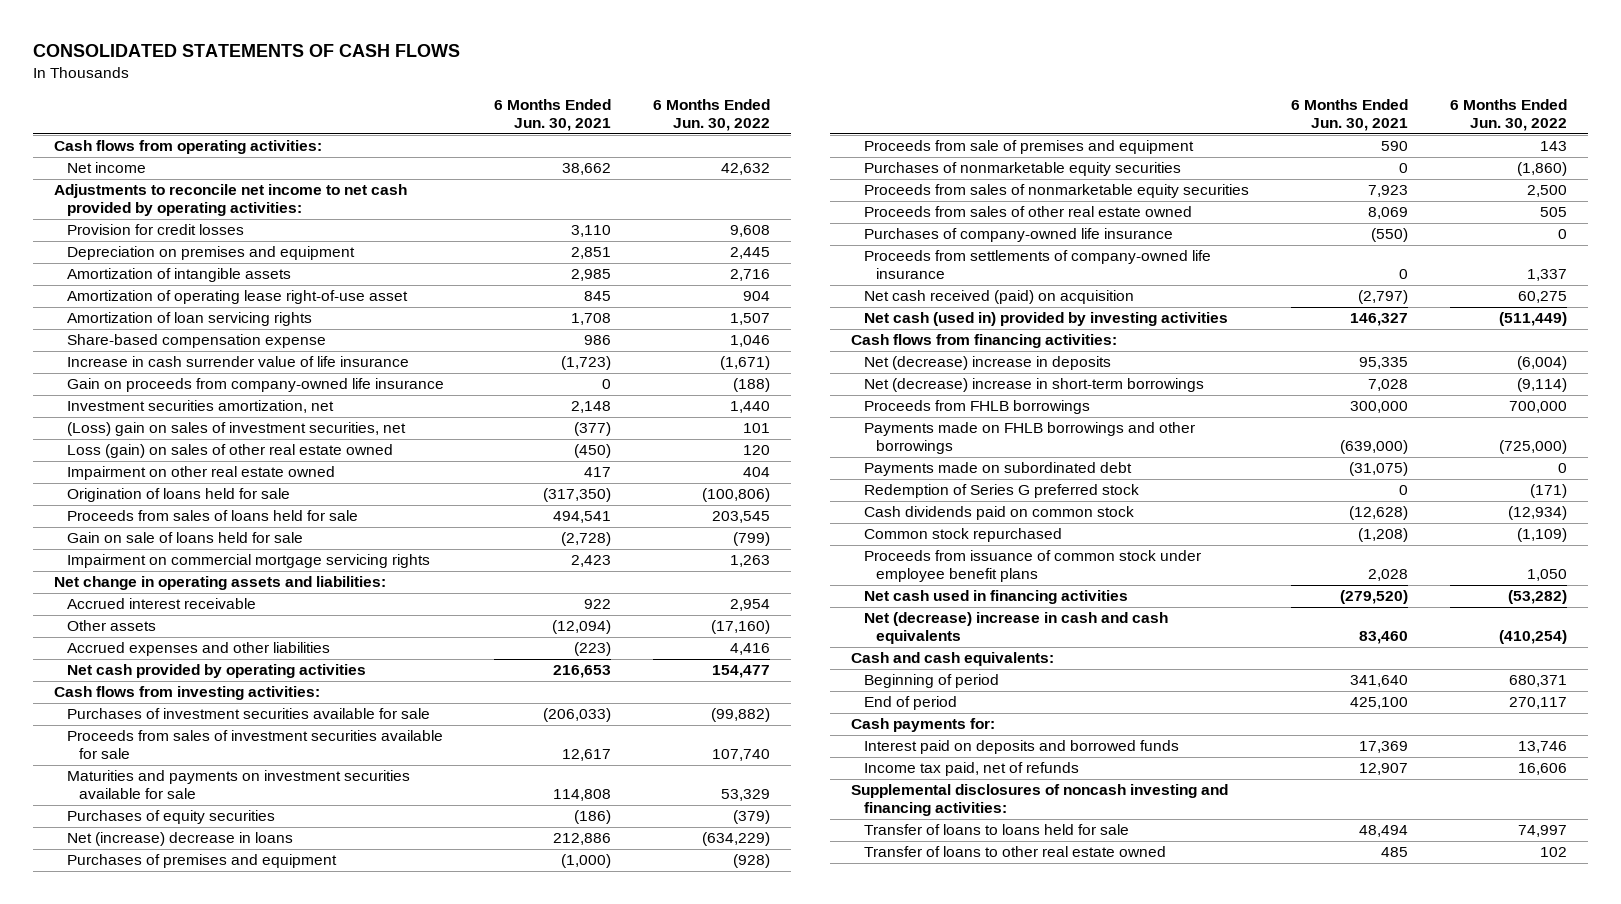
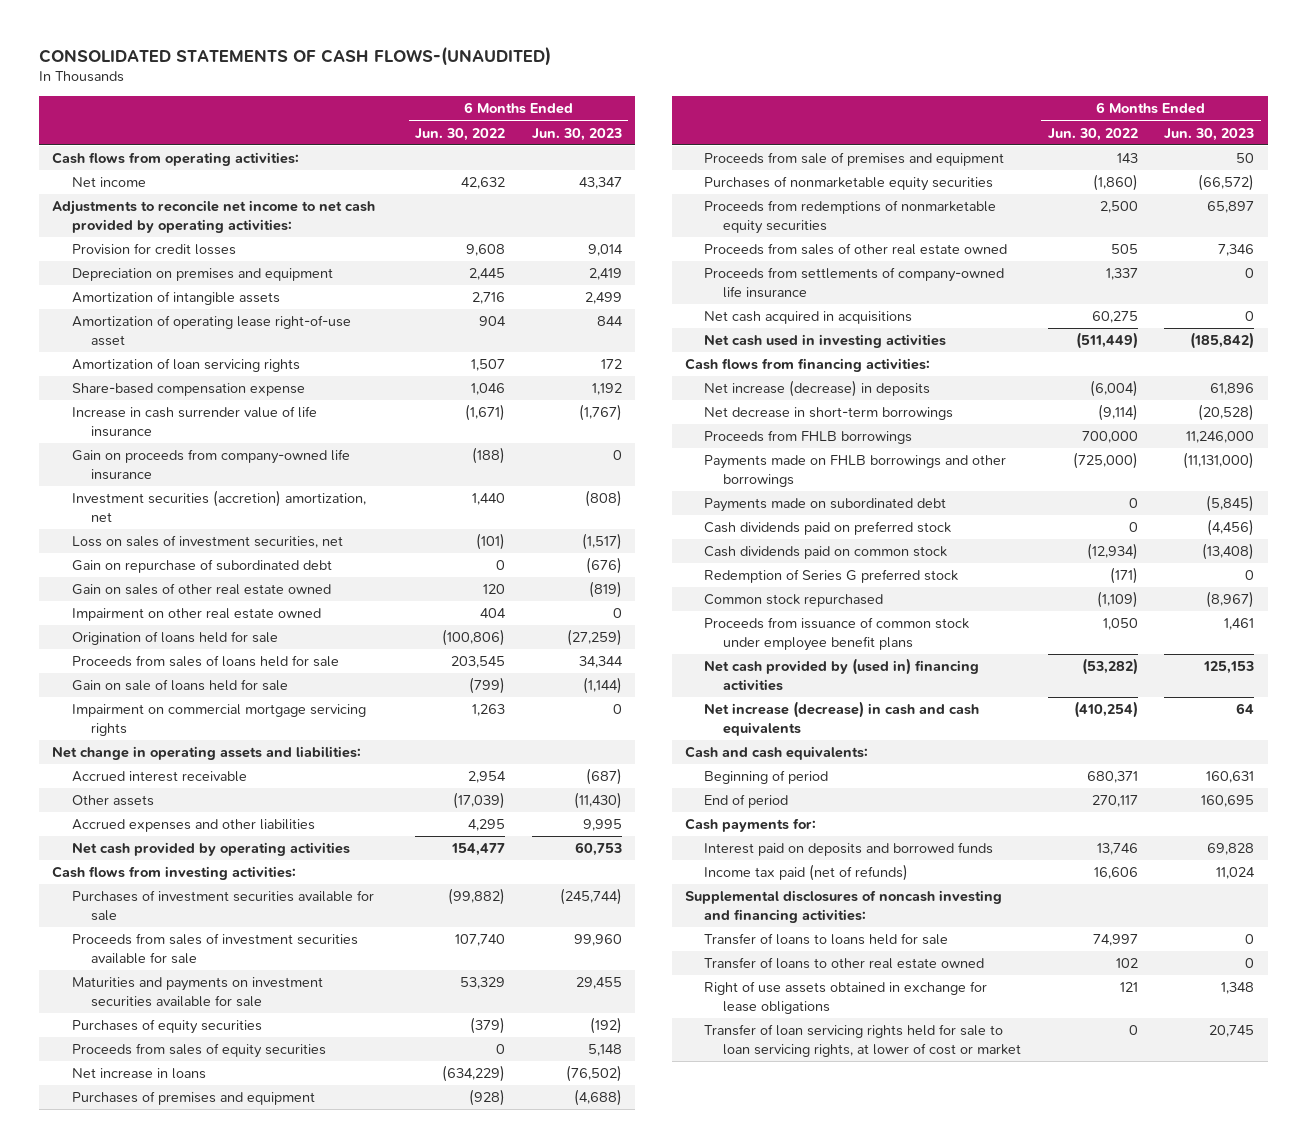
- CONSOLIDATED STATEMENTS OF CASH FLOWS
+ CONSOLIDATED STATEMENTS OF CASH FLOWS-(UNAUDITED)
- | 6 Months Ended Jun. 30, 2021 | 6 Months Ended Jun. 30, 2022
+ | 6 Months Ended Jun. 30, 2022 | 6 Months Ended Jun. 30, 2023
- Investment securities amortization, net | 2,148 | 1,440
- (Loss) gain on sales of investment securities, net | (377) | 101
- Loss (gain) on sales of other real estate owned | (450) | 120
+ Investment securities (accretion) amortization, net | 1,440 | (808)
+ Loss on sales of investment securities, net | (101) | (1,517)
+ Gain on repurchase of subordinated debt | 0 | (676)
+ Gain on sales of other real estate owned | 120 | (819)
- Other assets | (12,094) | (17,160)
- Accrued expenses and other liabilities | (223) | 4,416
+ Other assets | (17,039) | (11,430)
+ Accrued expenses and other liabilities | 4,295 | 9,995
- Net (increase) decrease in loans | 212,886 | (634,229)
+ Proceeds from sales of equity securities | 0 | 5,148
+ Net increase in loans | (634,229) | (76,502)
- Proceeds from sales of nonmarketable equity securities | 7,923 | 2,500
+ Proceeds from redemptions of nonmarketable equity securities | 2,500 | 65,897
- Purchases of company-owned life insurance | (550) | 0
- Net cash received (paid) on acquisition | (2,797) | 60,275
- Net cash (used in) provided by investing activities | 146,327 | (511,449)
+ Net cash acquired in acquisitions | 60,275 | 0
+ Net cash used in investing activities | (511,449) | (185,842)
- Net (decrease) increase in deposits | 95,335 | (6,004)
- Net (decrease) increase in short-term borrowings | 7,028 | (9,114)
+ Net increase (decrease) in deposits | (6,004) | 61,896
+ Net decrease in short-term borrowings | (9,114) | (20,528)
+ Cash dividends paid on preferred stock | 0 | (4,456)
moved down: Redemption of Series G preferred stock | (171) | 0
- Net cash used in financing activities | (279,520) | (53,282)
- Net (decrease) increase in cash and cash equivalents | 83,460 | (410,254)
+ Net cash provided by (used in) financing activities | (53,282) | 125,153
+ Net increase (decrease) in cash and cash equivalents | (410,254) | 64
- Income tax paid, net of refunds | 12,907 | 16,606
+ Income tax paid (net of refunds) | 16,606 | 11,024
+ Right of use assets obtained in exchange for lease obligations | 121 | 1,348
+ Transfer of loan servicing rights held for sale to loan servicing rights, at lower of cost or market | 0 | 20,745

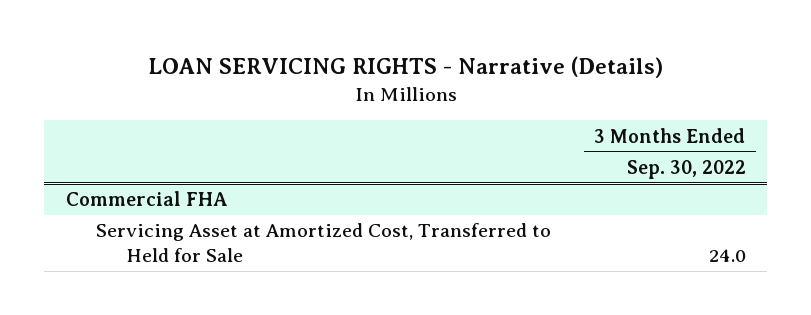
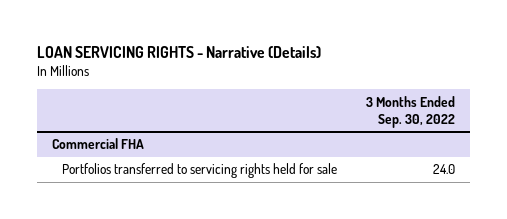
@ Commercial FHA
- Servicing Asset at Amortized Cost, Transferred to Held for Sale | 24.0
+ Portfolios transferred to servicing rights held for sale | 24.0

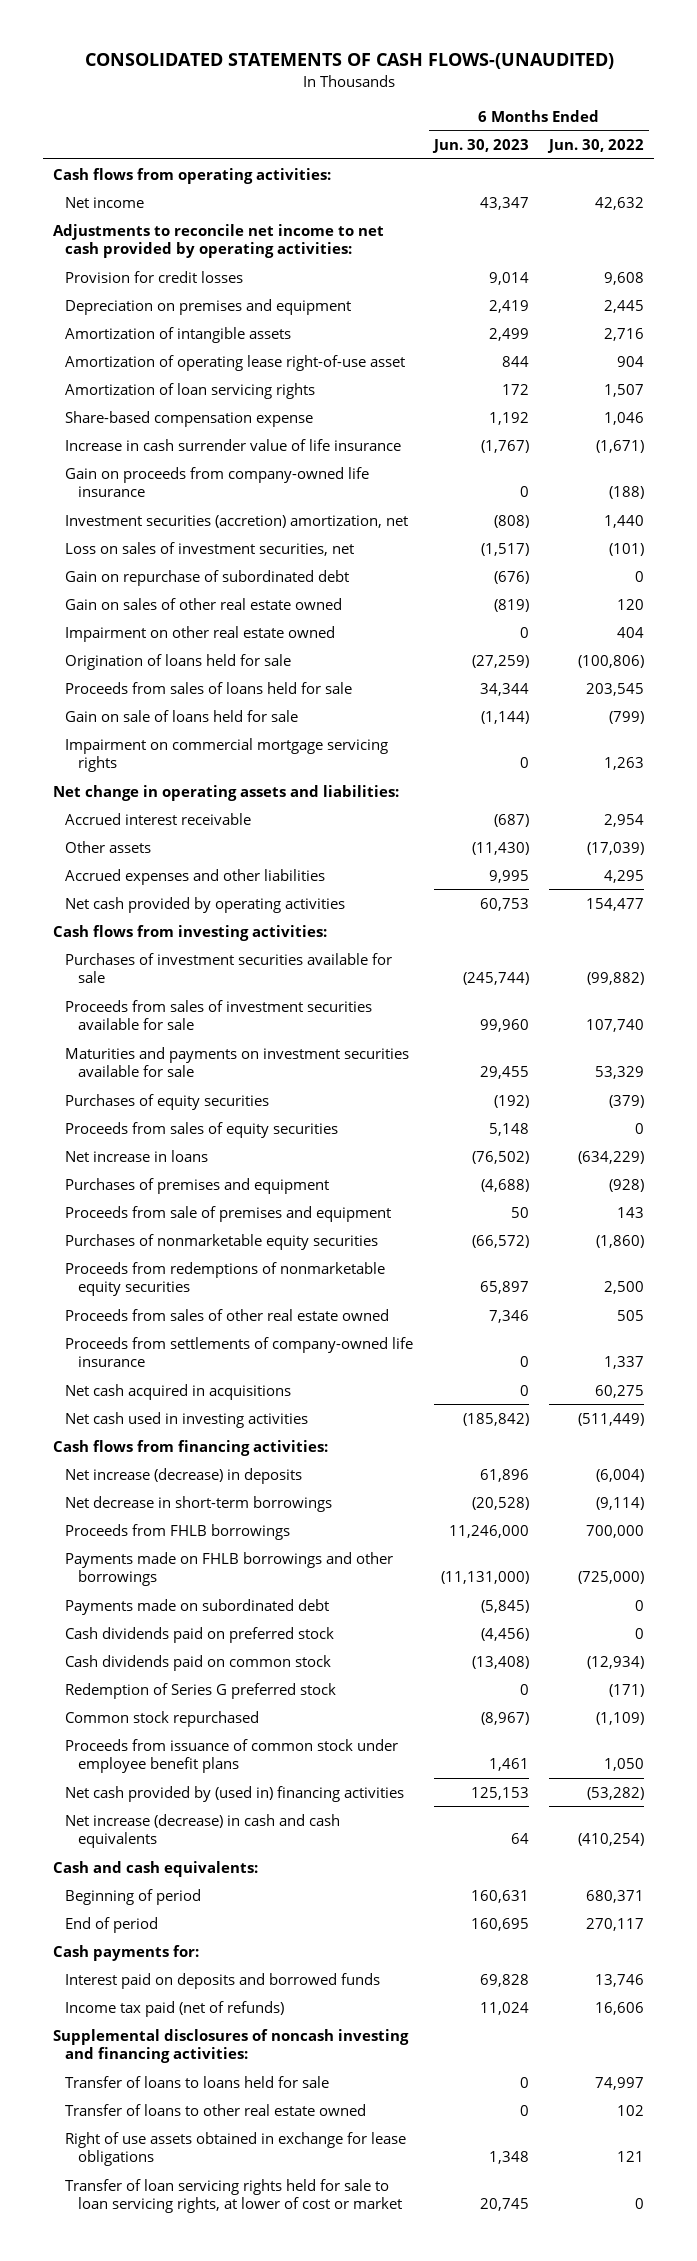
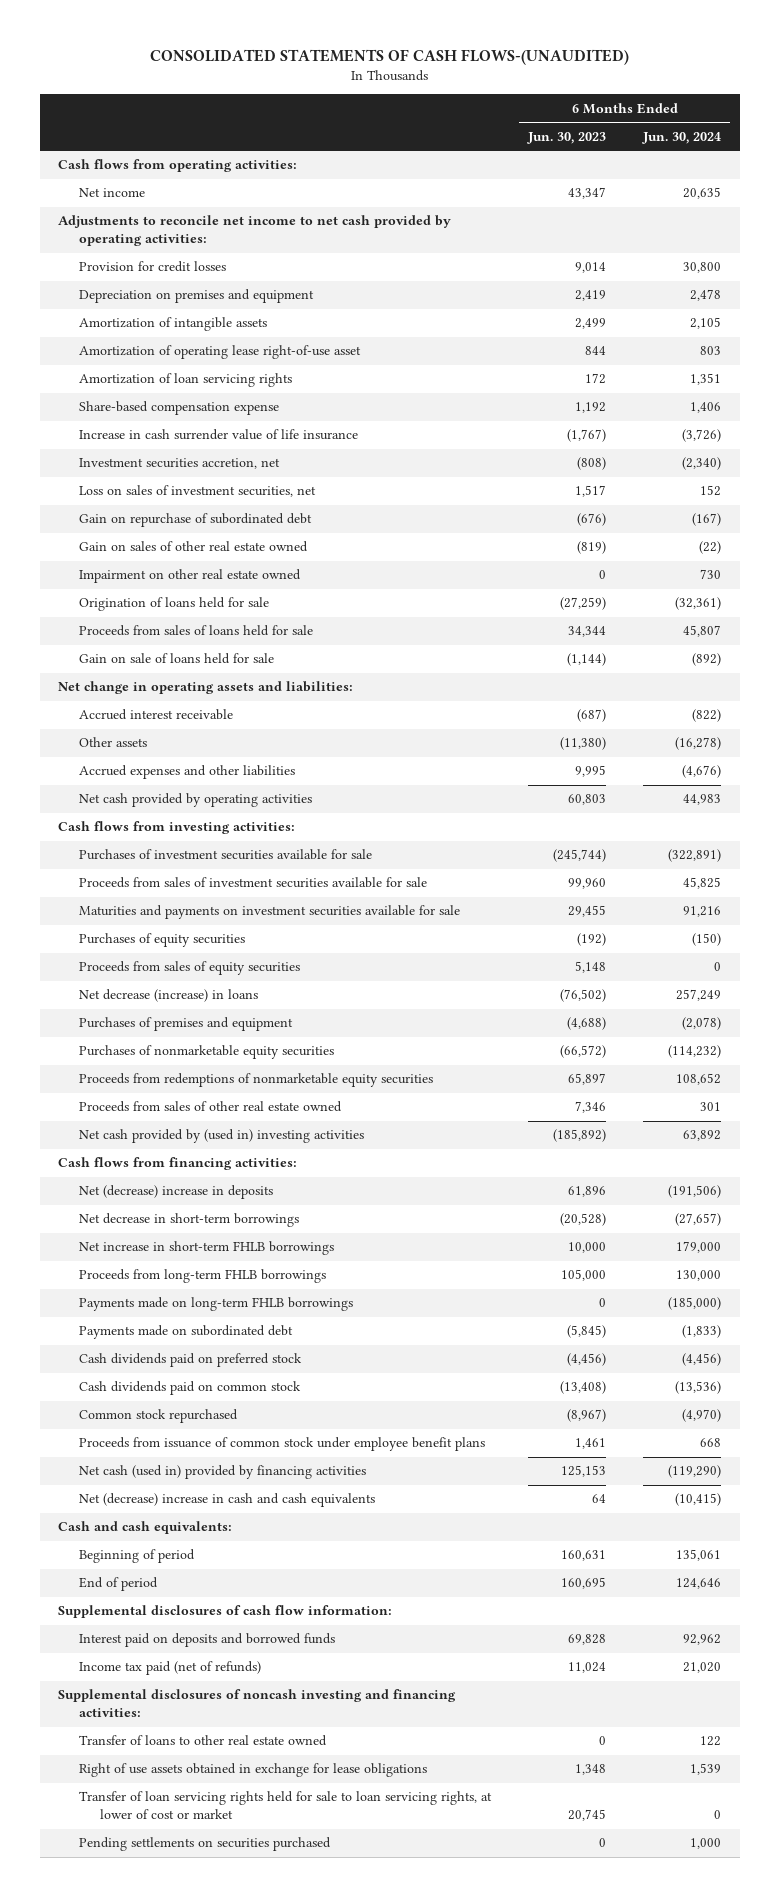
- | 6 Months Ended Jun. 30, 2023 | 6 Months Ended Jun. 30, 2022
+ | 6 Months Ended Jun. 30, 2023 | 6 Months Ended Jun. 30, 2024
- Gain on proceeds from company-owned life insurance | 0 | (188)
- Investment securities (accretion) amortization, net | (808) | 1,440
- Loss on sales of investment securities, net | (1,517) | (101)
+ Investment securities accretion, net | (808) | (2,340)
+ Loss on sales of investment securities, net | 1,517 | 152
- Impairment on commercial mortgage servicing rights | 0 | 1,263
- Other assets | (11,430) | (17,039)
+ Other assets | (11,380) | (16,278)
- Net cash provided by operating activities | 60,753 | 154,477
+ Net cash provided by operating activities | 60,803 | 44,983
- Net increase in loans | (76,502) | (634,229)
+ Net decrease (increase) in loans | (76,502) | 257,249
- Proceeds from sale of premises and equipment | 50 | 143
- Proceeds from settlements of company-owned life insurance | 0 | 1,337
- Net cash acquired in acquisitions | 0 | 60,275
- Net cash used in investing activities | (185,842) | (511,449)
+ Net cash provided by (used in) investing activities | (185,892) | 63,892
- Net increase (decrease) in deposits | 61,896 | (6,004)
+ Net (decrease) increase in deposits | 61,896 | (191,506)
- Proceeds from FHLB borrowings | 11,246,000 | 700,000
- Payments made on FHLB borrowings and other borrowings | (11,131,000) | (725,000)
+ Net increase in short-term FHLB borrowings | 10,000 | 179,000
+ Proceeds from long-term FHLB borrowings | 105,000 | 130,000
+ Payments made on long-term FHLB borrowings | 0 | (185,000)
- Redemption of Series G preferred stock | 0 | (171)
- Net cash provided by (used in) financing activities | 125,153 | (53,282)
- Net increase (decrease) in cash and cash equivalents | 64 | (410,254)
+ Net cash (used in) provided by financing activities | 125,153 | (119,290)
+ Net (decrease) increase in cash and cash equivalents | 64 | (10,415)
- Cash payments for:
+ Supplemental disclosures of cash flow information:
- Transfer of loans to loans held for sale | 0 | 74,997
+ Pending settlements on securities purchased | 0 | 1,000

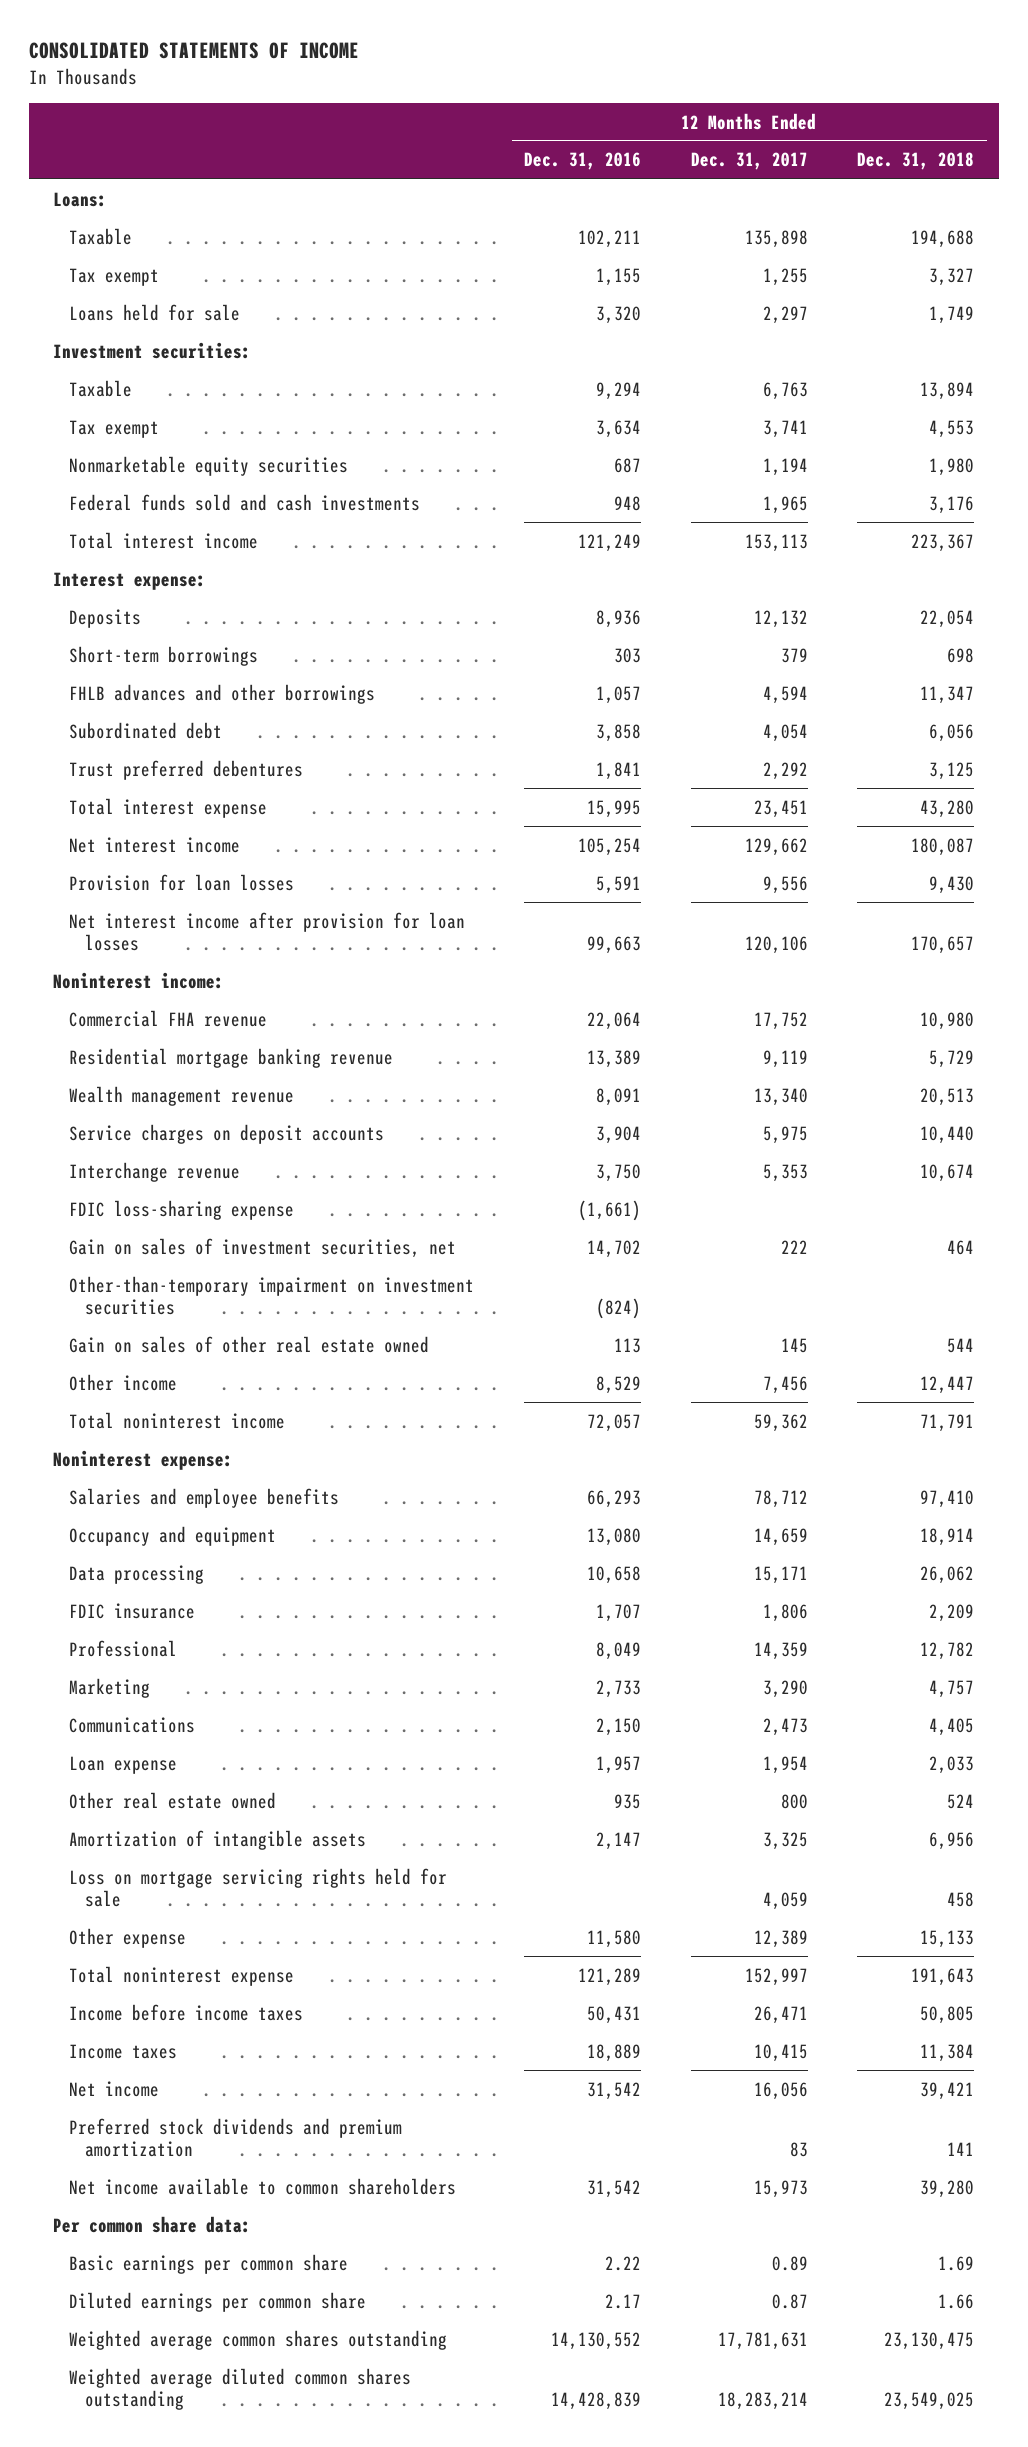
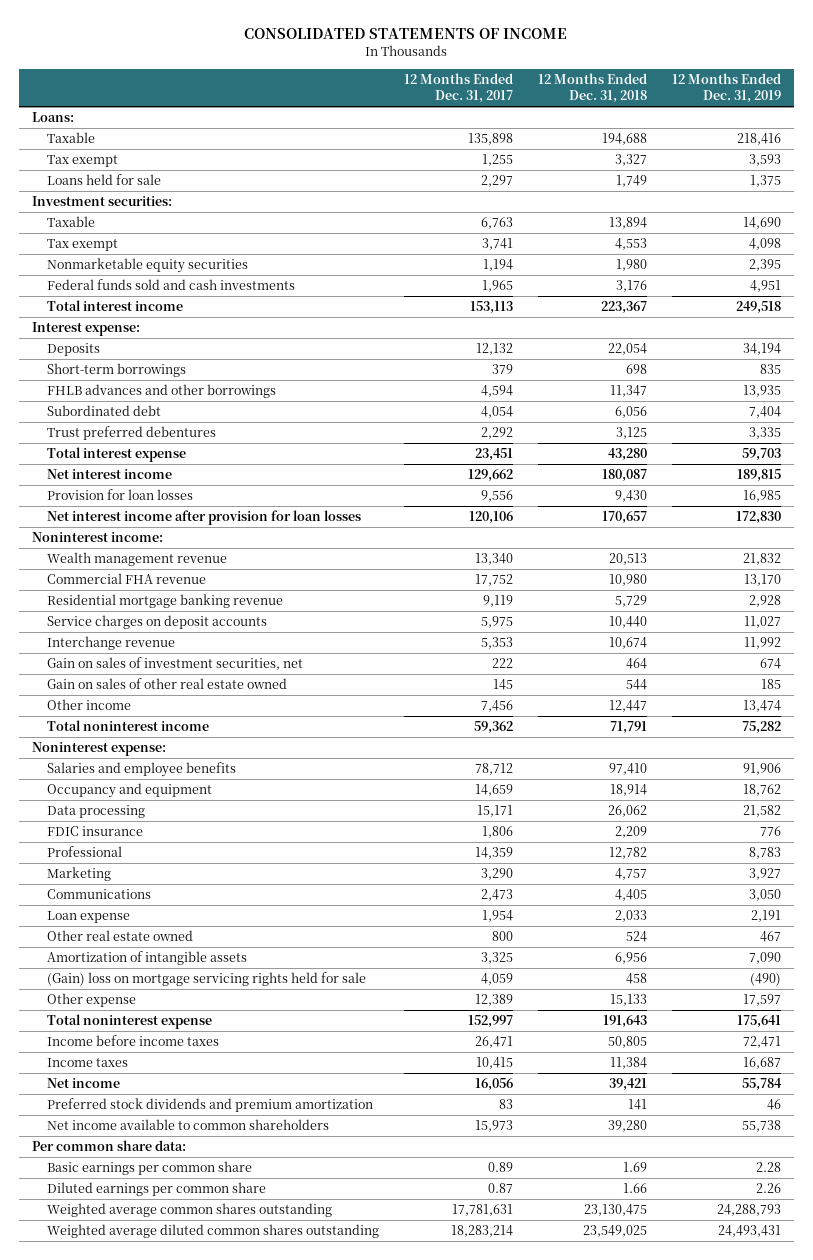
- | 12 Months Ended Dec. 31, 2016 | 12 Months Ended Dec. 31, 2017 | 12 Months Ended Dec. 31, 2018
+ | 12 Months Ended Dec. 31, 2017 | 12 Months Ended Dec. 31, 2018 | 12 Months Ended Dec. 31, 2019
moved up: Wealth management revenue | 13,340 | 20,513 | 21,832
- FDIC loss-sharing expense | (1,661) | |
- Other-than-temporary impairment on investment securities | (824) | |
- Loss on mortgage servicing rights held for sale | | 4,059 | 458
+ (Gain) loss on mortgage servicing rights held for sale | 4,059 | 458 | (490)

